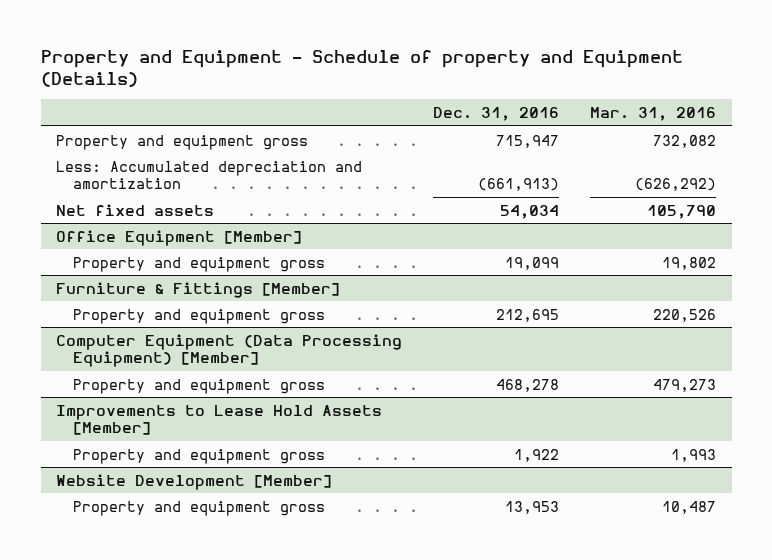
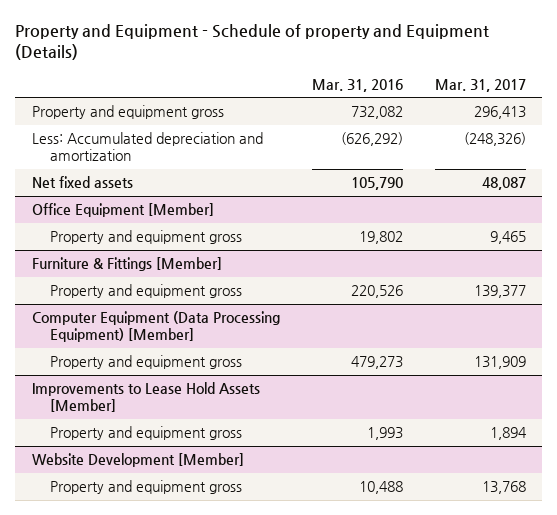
- | Dec. 31, 2016 | Mar. 31, 2016
+ | Mar. 31, 2016 | Mar. 31, 2017
@ Website Development [Member]
- Property and equipment gross | 13,953 | 10,487
+ Property and equipment gross | 10,488 | 13,768

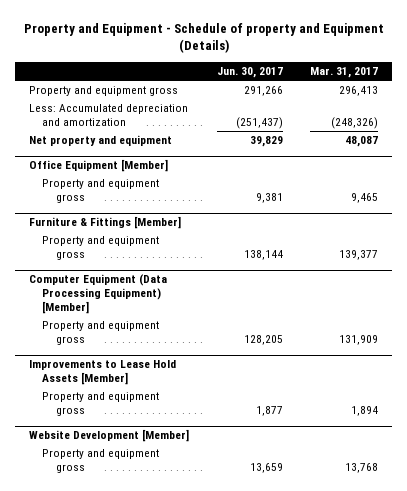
- | Mar. 31, 2016 | Mar. 31, 2017
+ | Jun. 30, 2017 | Mar. 31, 2017
- Net fixed assets | 105,790 | 48,087
+ Net property and equipment | 39,829 | 48,087

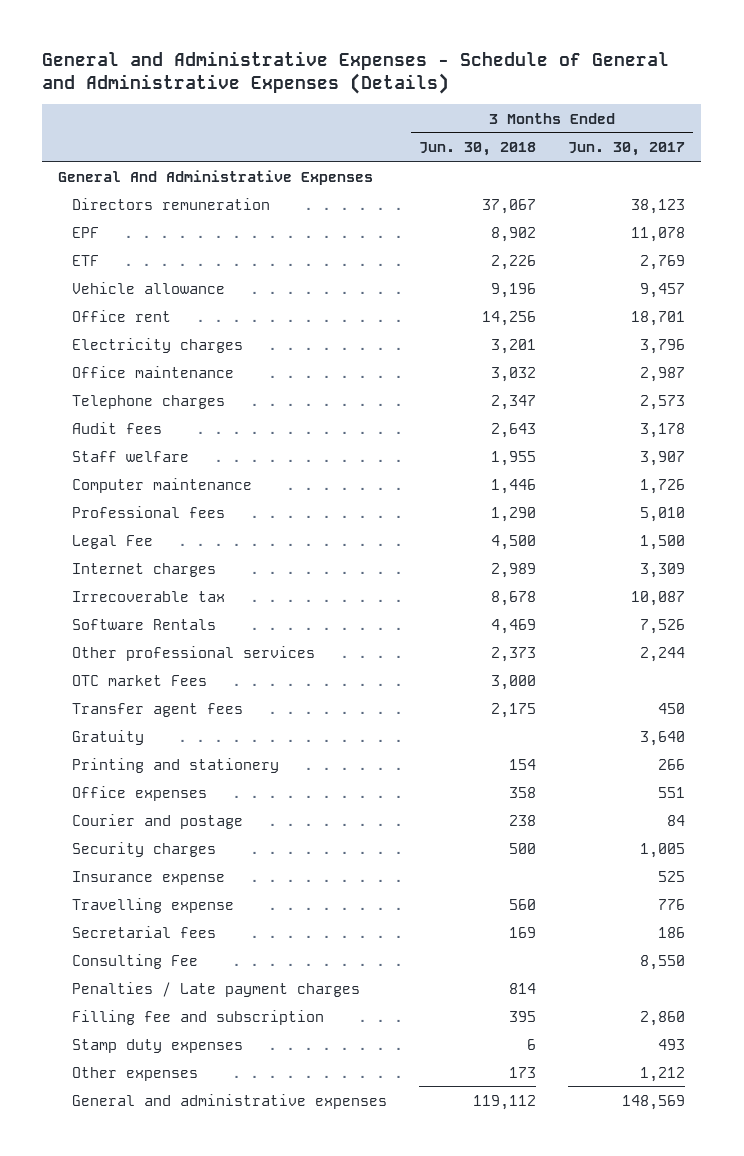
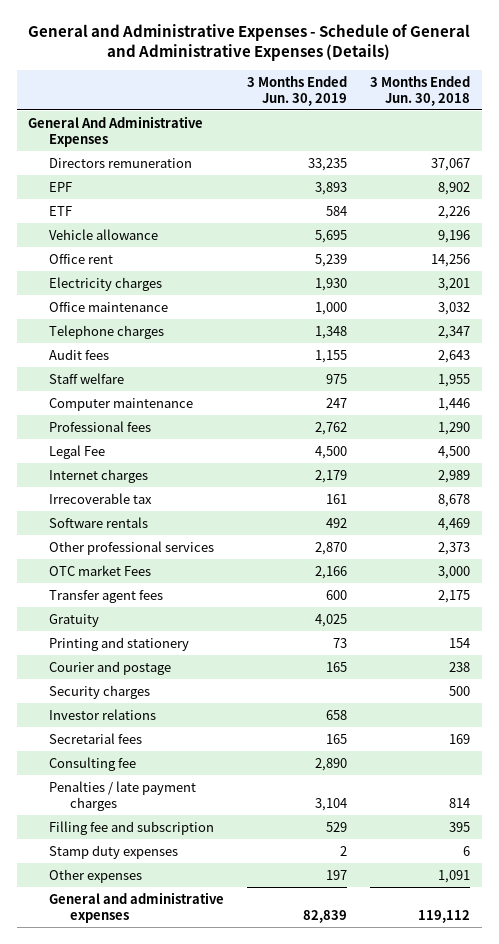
- | 3 Months Ended Jun. 30, 2018 | 3 Months Ended Jun. 30, 2017
+ | 3 Months Ended Jun. 30, 2019 | 3 Months Ended Jun. 30, 2018
- Software Rentals | 4,469 | 7,526
+ Software rentals | 492 | 4,469
- Office expenses | 358 | 551
- Insurance expense | | 525
- Travelling expense | 560 | 776
+ Investor relations | 658 |
- Consulting Fee | | 8,550
- Penalties / Late payment charges | 814 |
+ Consulting fee | 2,890 |
+ Penalties / late payment charges | 3,104 | 814
- Other expenses | 173 | 1,212
+ Other expenses | 197 | 1,091

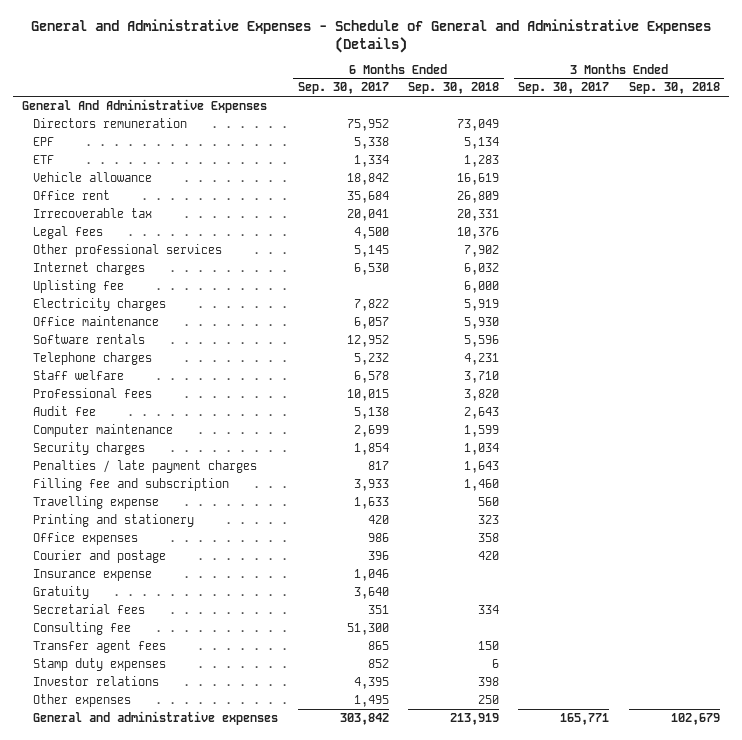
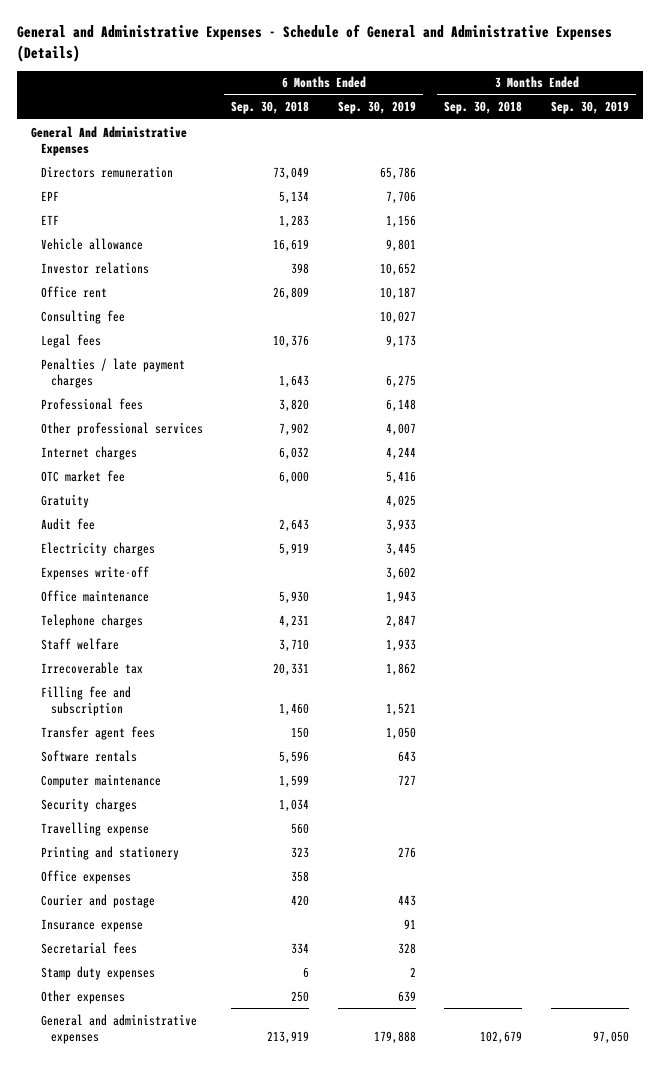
- | 6 Months Ended Sep. 30, 2017 | 6 Months Ended Sep. 30, 2018 | 3 Months Ended Sep. 30, 2017 | 3 Months Ended Sep. 30, 2018
+ | 6 Months Ended Sep. 30, 2018 | 6 Months Ended Sep. 30, 2019 | 3 Months Ended Sep. 30, 2018 | 3 Months Ended Sep. 30, 2019
moved up: Investor relations | 398 | 10,652 | |
moved up: Consulting fee | | 10,027 | |
moved up: Penalties / late payment charges | 1,643 | 6,275 | |
moved up: Professional fees | 3,820 | 6,148 | |
- Uplisting fee | | 6,000 | |
+ OTC market fee | 6,000 | 5,416 | |
moved up: Gratuity | | 4,025 | |
moved up: Audit fee | 2,643 | 3,933 | |
+ Expenses write-off | | 3,602 | |
moved down: Irrecoverable tax | 20,331 | 1,862 | |
moved up: Filling fee and subscription | 1,460 | 1,521 | |
moved up: Transfer agent fees | 150 | 1,050 | |
moved down: Software rentals | 5,596 | 643 | |

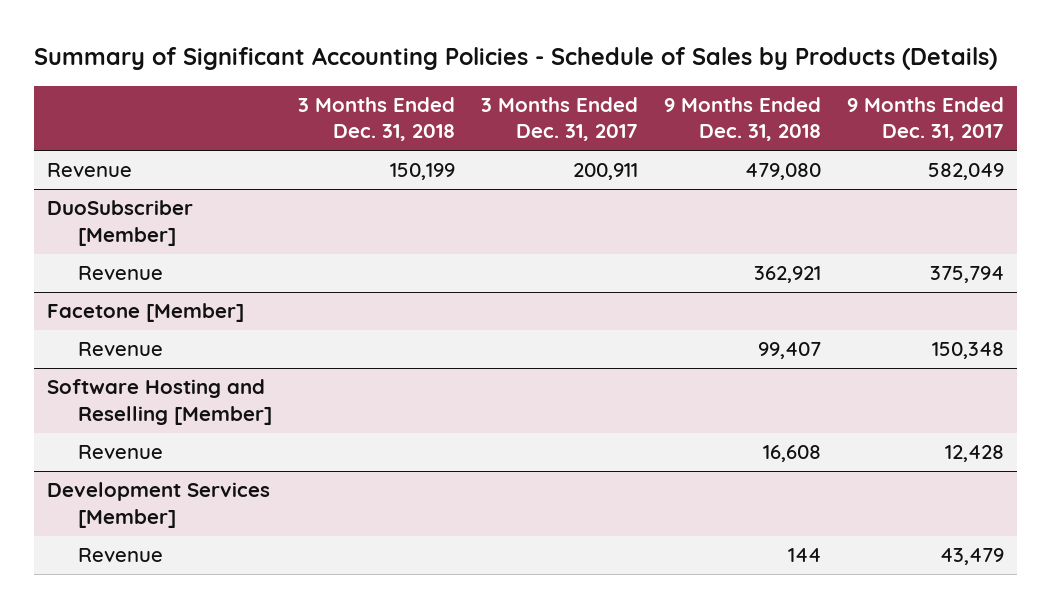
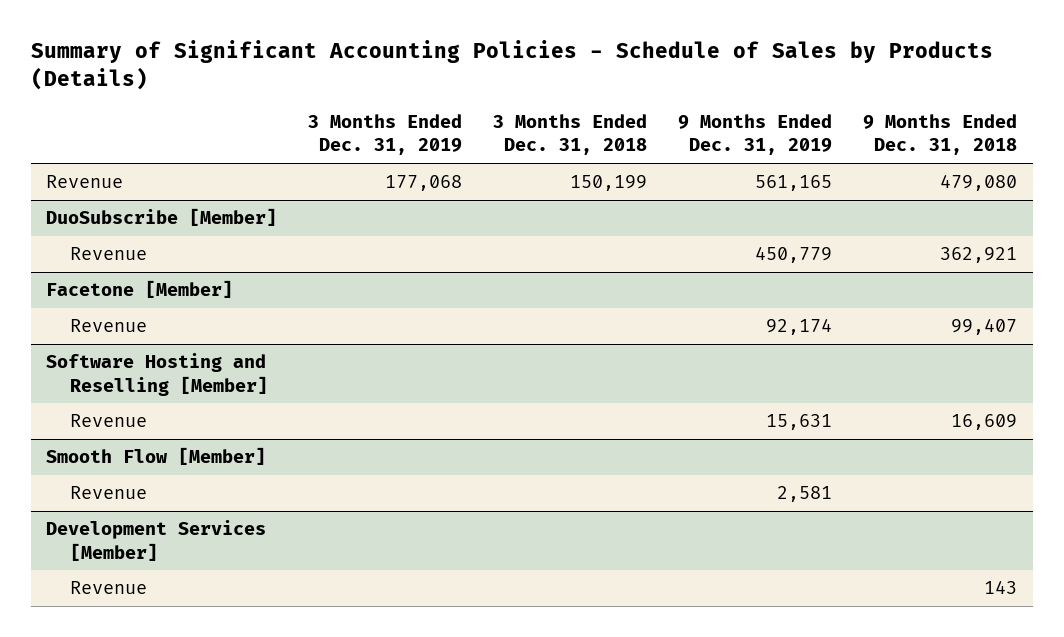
- | 3 Months Ended Dec. 31, 2018 | 3 Months Ended Dec. 31, 2017 | 9 Months Ended Dec. 31, 2018 | 9 Months Ended Dec. 31, 2017
+ | 3 Months Ended Dec. 31, 2019 | 3 Months Ended Dec. 31, 2018 | 9 Months Ended Dec. 31, 2019 | 9 Months Ended Dec. 31, 2018
- DuoSubscriber [Member]
+ DuoSubscribe [Member]
@ Software Hosting and Reselling [Member]
- Revenue | | | 16,608 | 12,428
+ Revenue | | | 15,631 | 16,609
+ Smooth Flow [Member]
+ Revenue | | | 2,581 |
@ Development Services [Member]
- Revenue | | | 144 | 43,479
+ Revenue | | | | 143

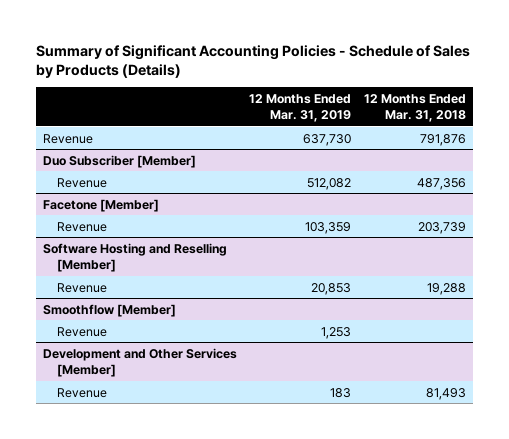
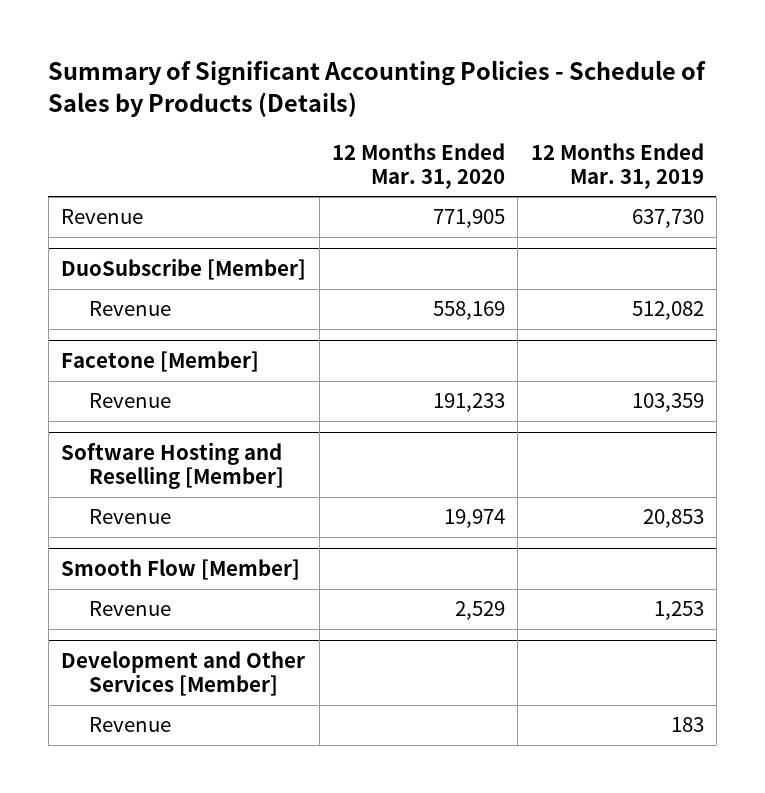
- | 12 Months Ended Mar. 31, 2019 | 12 Months Ended Mar. 31, 2018
+ | 12 Months Ended Mar. 31, 2020 | 12 Months Ended Mar. 31, 2019
- Duo Subscriber [Member]
+ DuoSubscribe [Member]
- Smoothflow [Member]
+ Smooth Flow [Member]

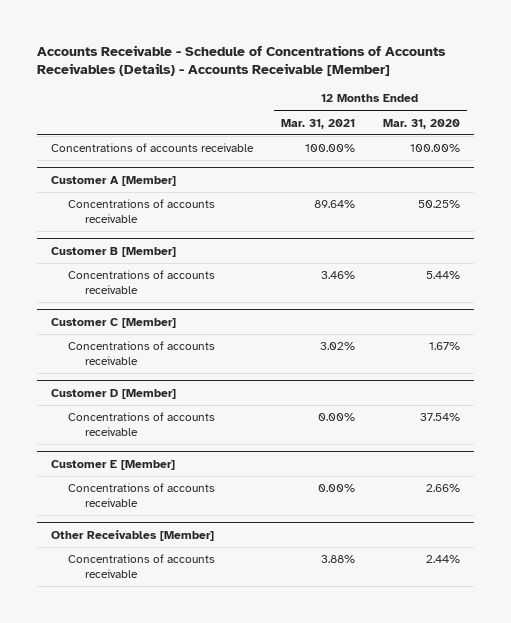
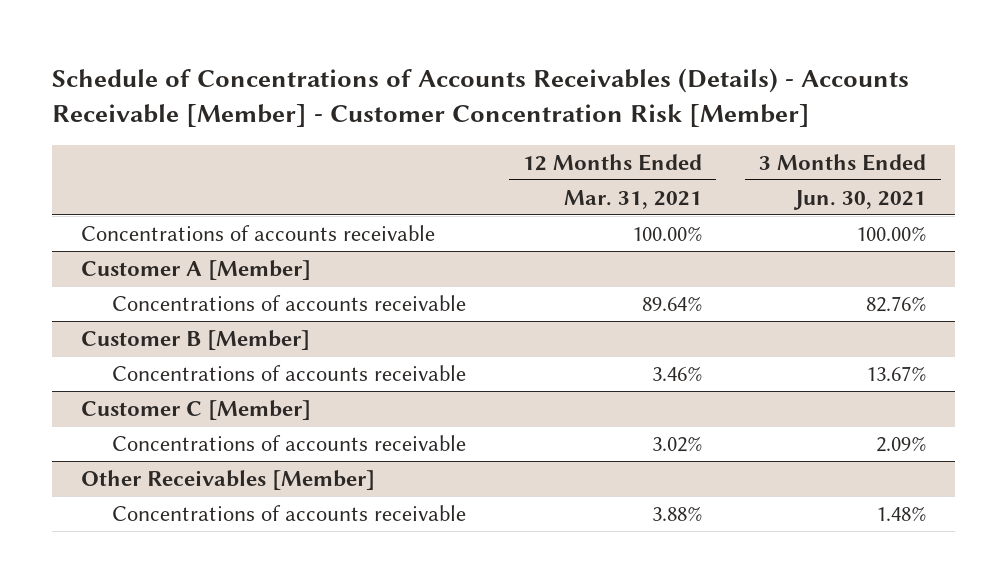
- Accounts Receivable - Schedule of Concentrations of Accounts Receivables (Details) - Accounts Receivable [Member]
+ Schedule of Concentrations of Accounts Receivables (Details) - Accounts Receivable [Member] - Customer Concentration Risk [Member]
- | 12 Months Ended Mar. 31, 2021 | 12 Months Ended Mar. 31, 2020
+ | 12 Months Ended Mar. 31, 2021 | 3 Months Ended Jun. 30, 2021
- Customer D [Member]
- Concentrations of accounts receivable | 0.00% | 37.54%
- Customer E [Member]
- Concentrations of accounts receivable | 0.00% | 2.66%

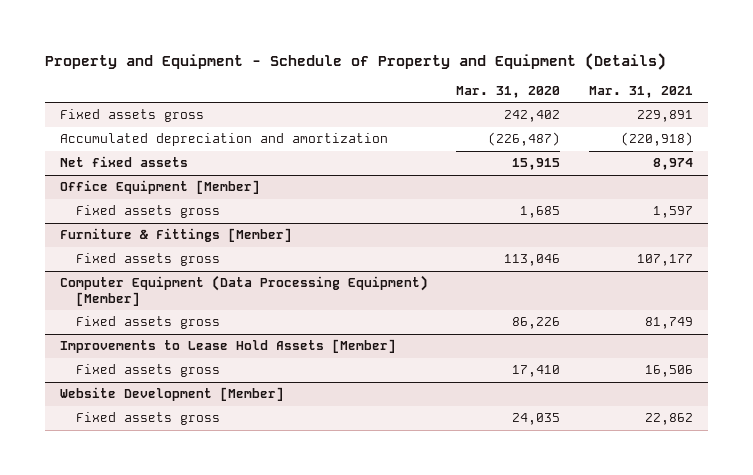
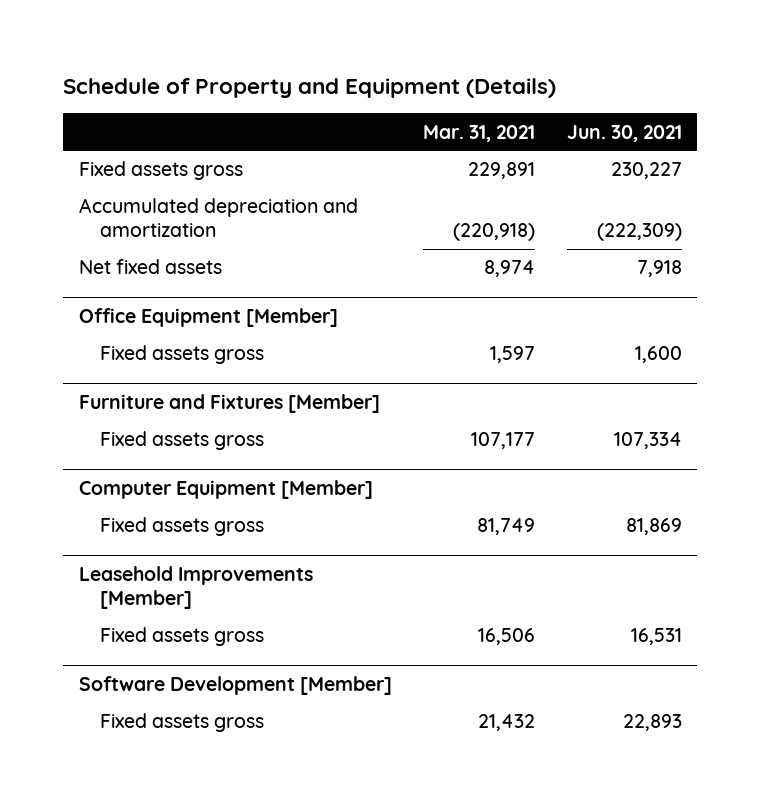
- Property and Equipment - Schedule of Property and Equipment (Details)
+ Schedule of Property and Equipment (Details)
- | Mar. 31, 2020 | Mar. 31, 2021
+ | Mar. 31, 2021 | Jun. 30, 2021
- Furniture & Fittings [Member]
+ Furniture and Fixtures [Member]
- Computer Equipment (Data Processing Equipment) [Member]
+ Computer Equipment [Member]
- Improvements to Lease Hold Assets [Member]
+ Leasehold Improvements [Member]
- Website Development [Member]
- Fixed assets gross | 24,035 | 22,862
+ Software Development [Member]
+ Fixed assets gross | 21,432 | 22,893

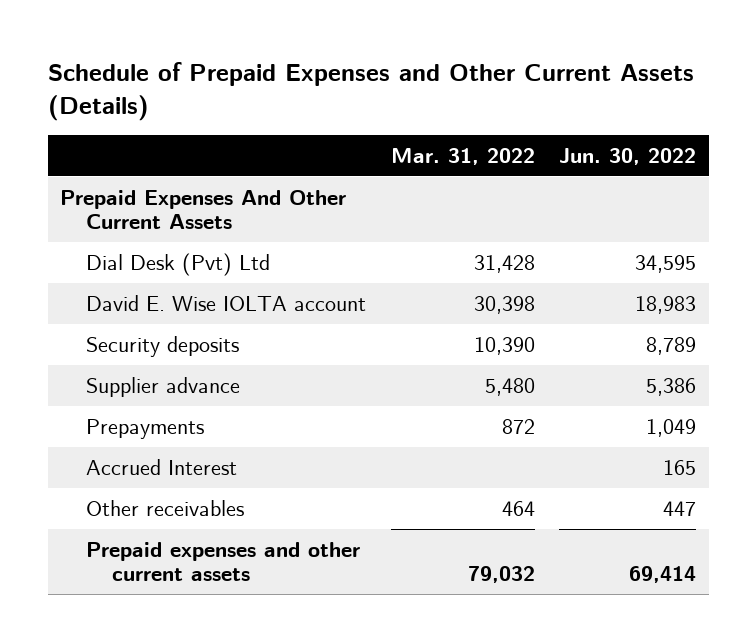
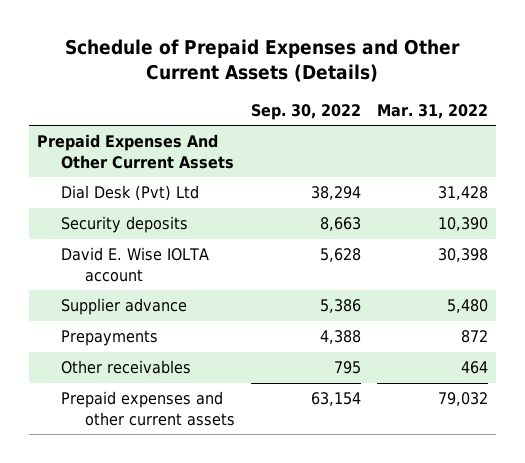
- | Mar. 31, 2022 | Jun. 30, 2022
+ | Sep. 30, 2022 | Mar. 31, 2022
moved down: David E. Wise IOLTA account | 5,628 | 30,398
- Accrued Interest | | 165

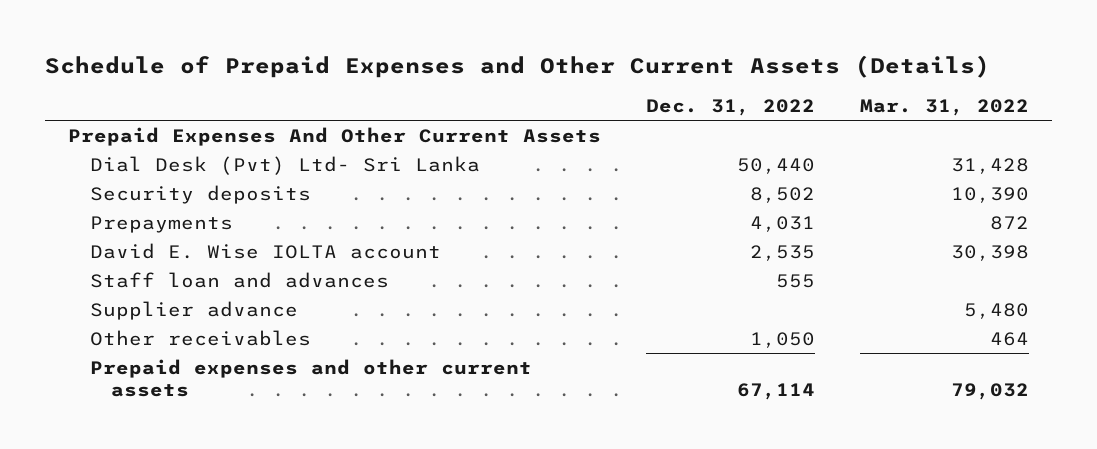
- | Sep. 30, 2022 | Mar. 31, 2022
+ | Dec. 31, 2022 | Mar. 31, 2022
- Dial Desk (Pvt) Ltd | 38,294 | 31,428
+ Dial Desk (Pvt) Ltd- Sri Lanka | 50,440 | 31,428
moved up: Prepayments | 4,031 | 872
+ Staff loan and advances | 555 |

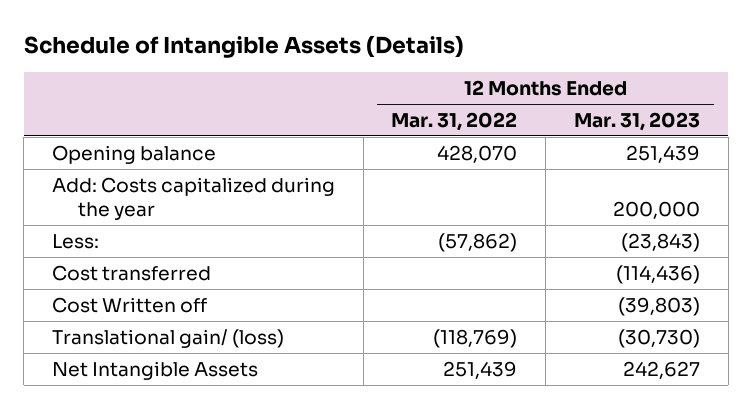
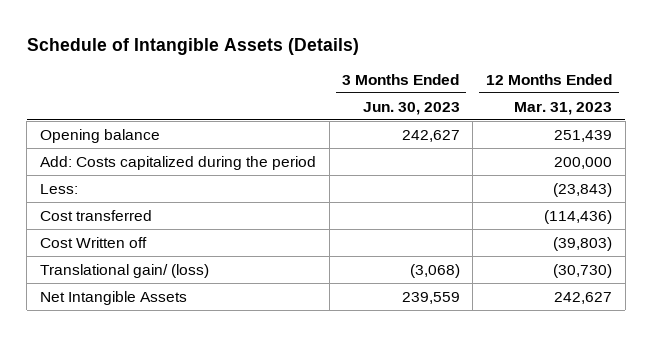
- | 12 Months Ended Mar. 31, 2022 | 12 Months Ended Mar. 31, 2023
+ | 3 Months Ended Jun. 30, 2023 | 12 Months Ended Mar. 31, 2023
- Add: Costs capitalized during the year | | 200,000
+ Add: Costs capitalized during the period | | 200,000

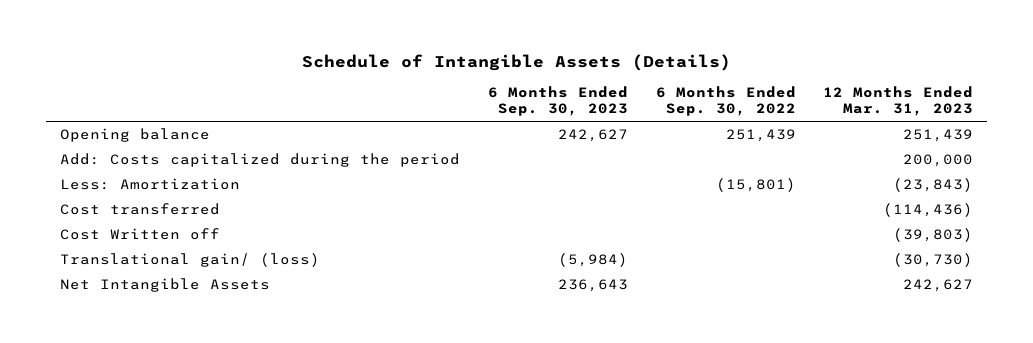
- | 3 Months Ended Jun. 30, 2023 | 12 Months Ended Mar. 31, 2023
+ | 6 Months Ended Sep. 30, 2023 | 6 Months Ended Sep. 30, 2022 | 12 Months Ended Mar. 31, 2023
- Less: | | (23,843)
+ Less: Amortization | | (15,801) | (23,843)

